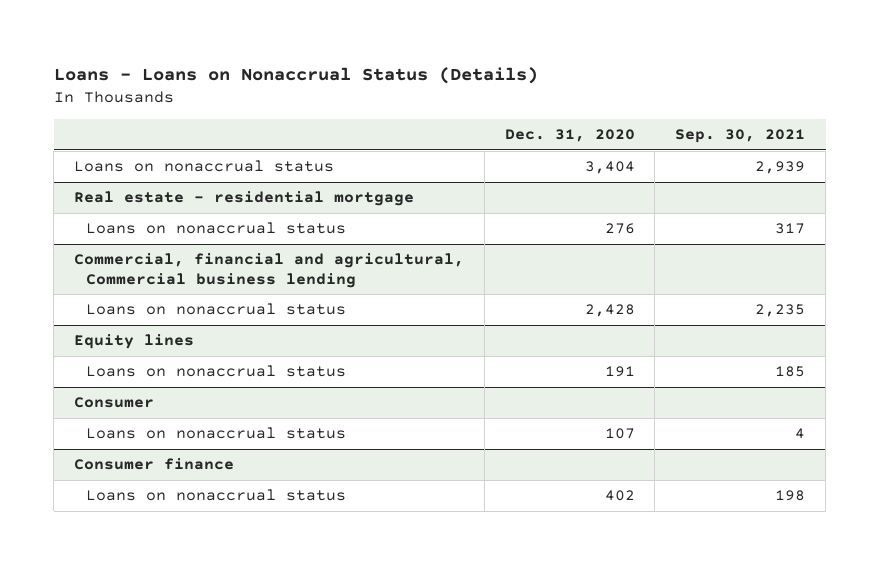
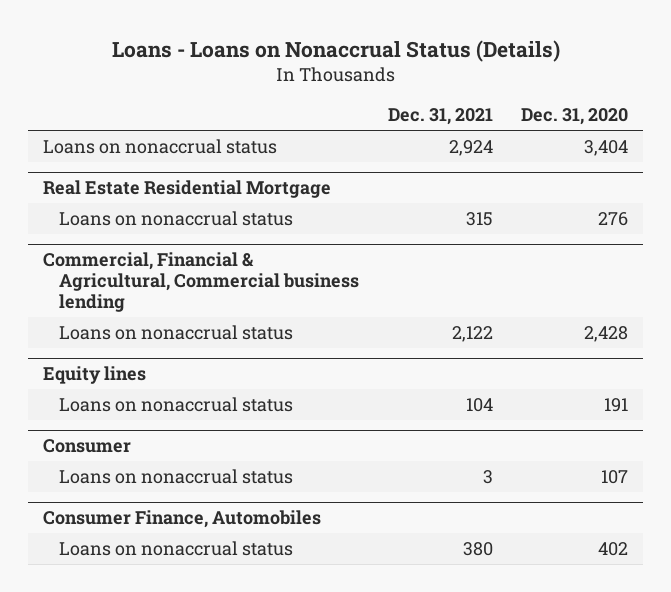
- | Dec. 31, 2020 | Sep. 30, 2021
+ | Dec. 31, 2021 | Dec. 31, 2020
- Real estate - residential mortgage
+ Real Estate Residential Mortgage
- Commercial, financial and agricultural, Commercial business lending
+ Commercial, Financial & Agricultural, Commercial business lending
- Consumer finance
+ Consumer Finance, Automobiles

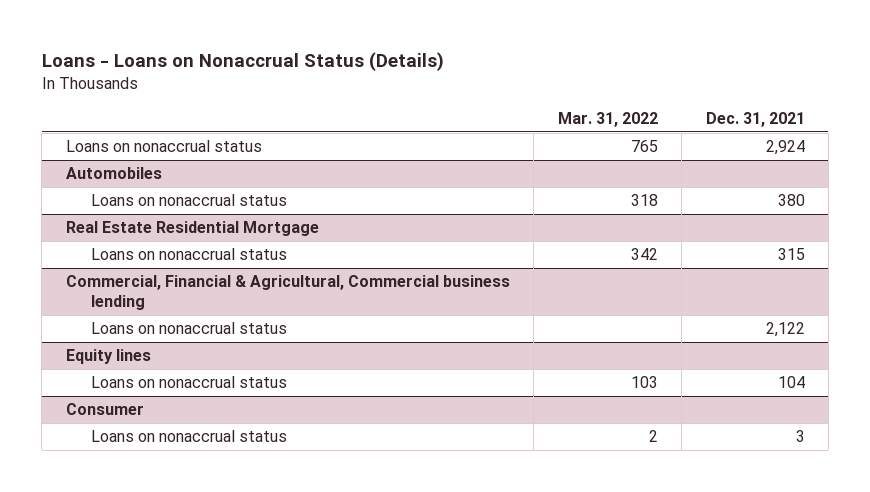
- | Dec. 31, 2021 | Dec. 31, 2020
+ | Mar. 31, 2022 | Dec. 31, 2021
+ Automobiles
+ Loans on nonaccrual status | 318 | 380
- Consumer Finance, Automobiles
- Loans on nonaccrual status | 380 | 402

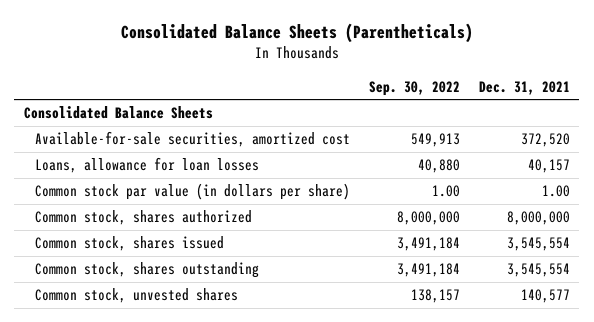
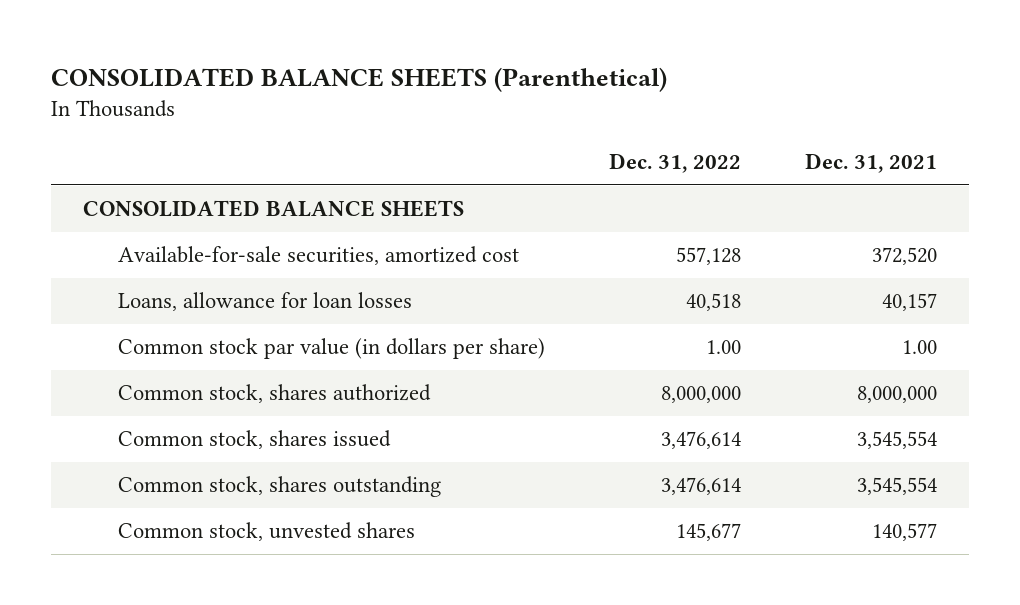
- Consolidated Balance Sheets (Parentheticals)
+ CONSOLIDATED BALANCE SHEETS (Parenthetical)
- | Sep. 30, 2022 | Dec. 31, 2021
+ | Dec. 31, 2022 | Dec. 31, 2021
- Consolidated Balance Sheets
+ CONSOLIDATED BALANCE SHEETS

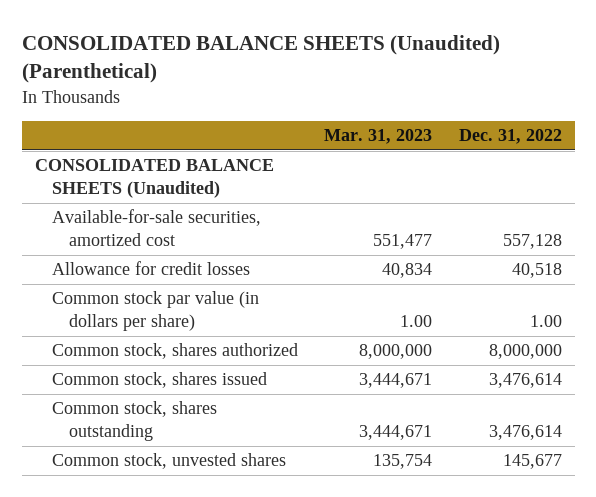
- CONSOLIDATED BALANCE SHEETS (Parenthetical)
+ CONSOLIDATED BALANCE SHEETS (Unaudited) (Parenthetical)
- | Dec. 31, 2022 | Dec. 31, 2021
+ | Mar. 31, 2023 | Dec. 31, 2022
- CONSOLIDATED BALANCE SHEETS
+ CONSOLIDATED BALANCE SHEETS (Unaudited)
- Loans, allowance for loan losses | 40,518 | 40,157
+ Allowance for credit losses | 40,834 | 40,518

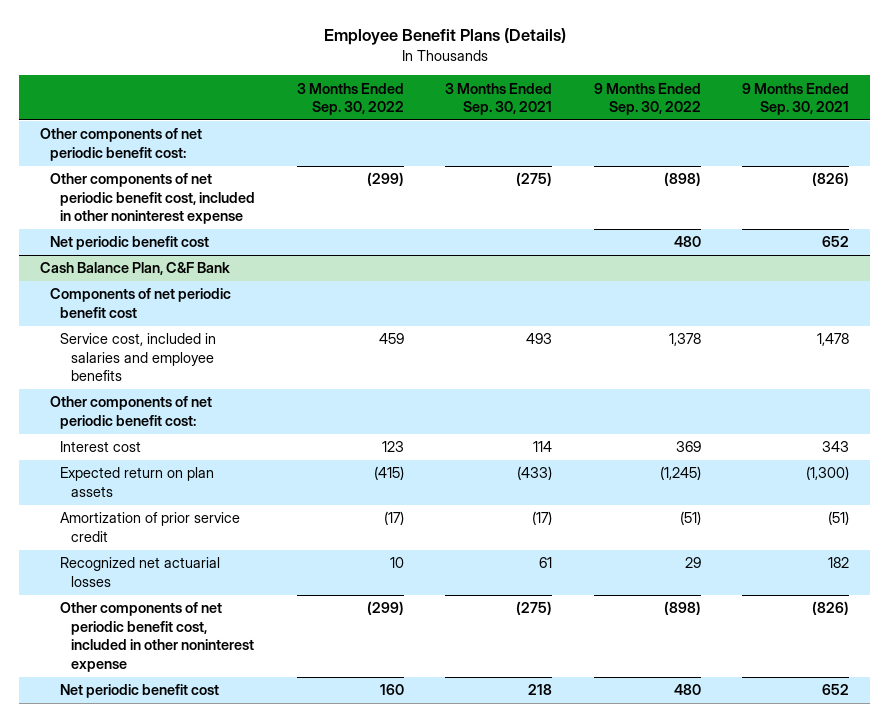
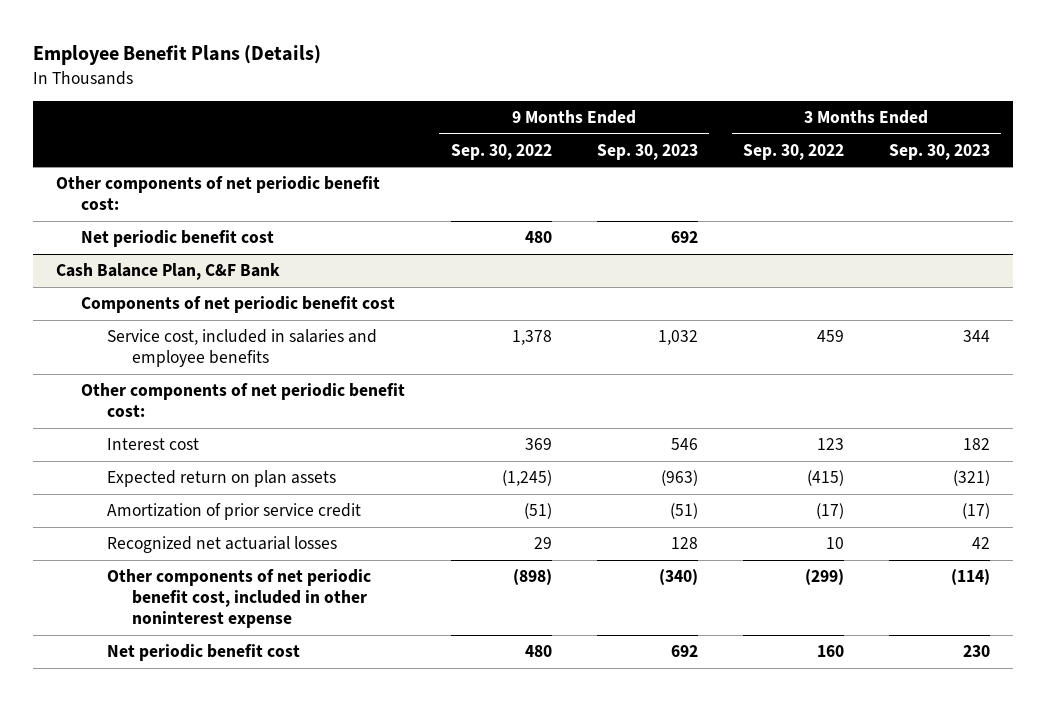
- | 3 Months Ended Sep. 30, 2022 | 3 Months Ended Sep. 30, 2021 | 9 Months Ended Sep. 30, 2022 | 9 Months Ended Sep. 30, 2021
+ | 9 Months Ended Sep. 30, 2022 | 9 Months Ended Sep. 30, 2023 | 3 Months Ended Sep. 30, 2022 | 3 Months Ended Sep. 30, 2023
- Other components of net periodic benefit cost, included in other noninterest expense | (299) | (275) | (898) | (826)

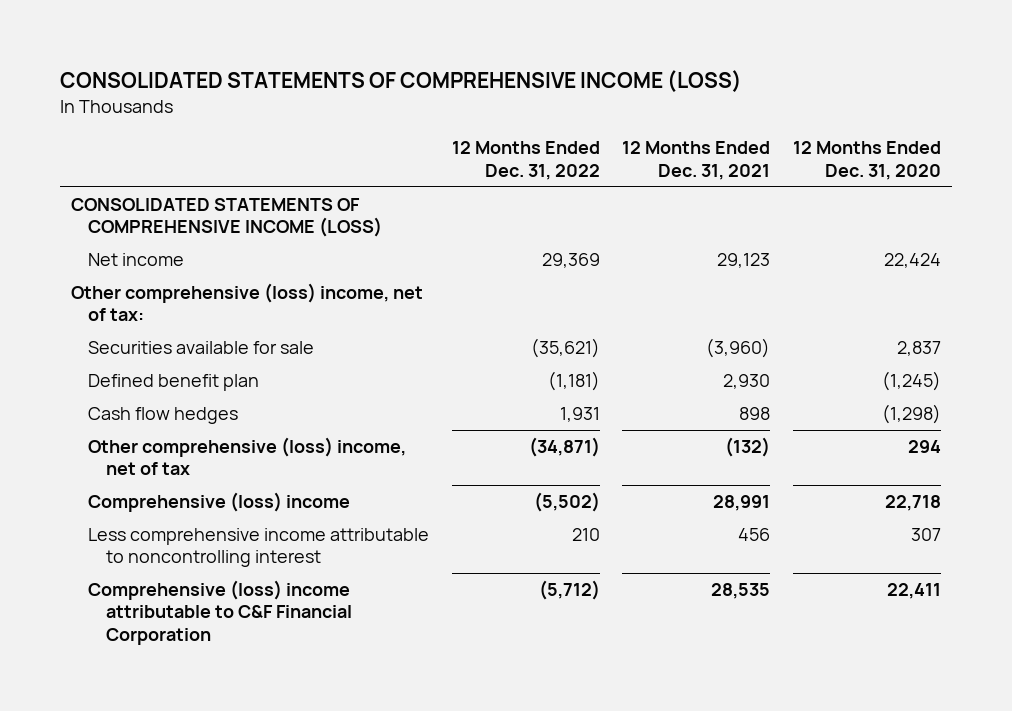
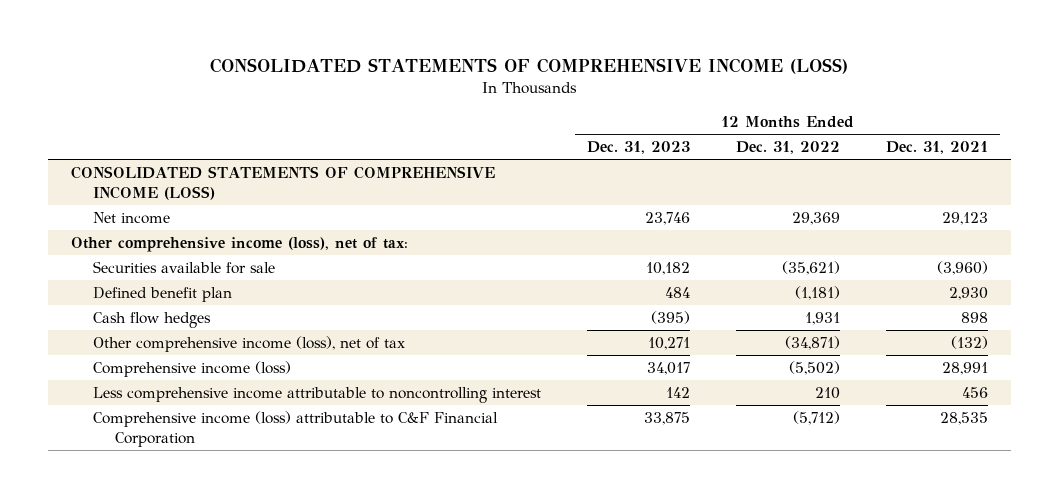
- | 12 Months Ended Dec. 31, 2022 | 12 Months Ended Dec. 31, 2021 | 12 Months Ended Dec. 31, 2020
+ | 12 Months Ended Dec. 31, 2023 | 12 Months Ended Dec. 31, 2022 | 12 Months Ended Dec. 31, 2021
- Other comprehensive (loss) income, net of tax:
+ Other comprehensive income (loss), net of tax:
- Other comprehensive (loss) income, net of tax | (34,871) | (132) | 294
- Comprehensive (loss) income | (5,502) | 28,991 | 22,718
+ Other comprehensive income (loss), net of tax | 10,271 | (34,871) | (132)
+ Comprehensive income (loss) | 34,017 | (5,502) | 28,991
- Comprehensive (loss) income attributable to C&F Financial Corporation | (5,712) | 28,535 | 22,411
+ Comprehensive income (loss) attributable to C&F Financial Corporation | 33,875 | (5,712) | 28,535

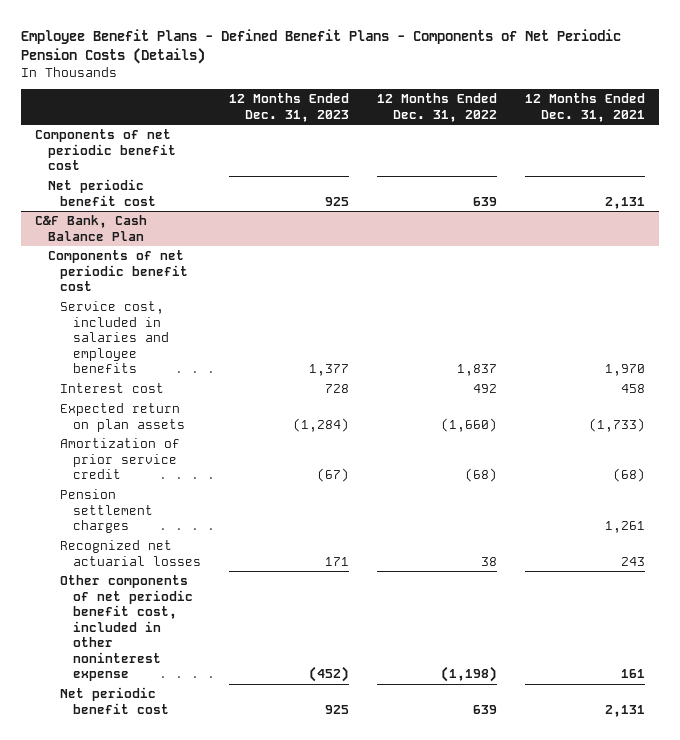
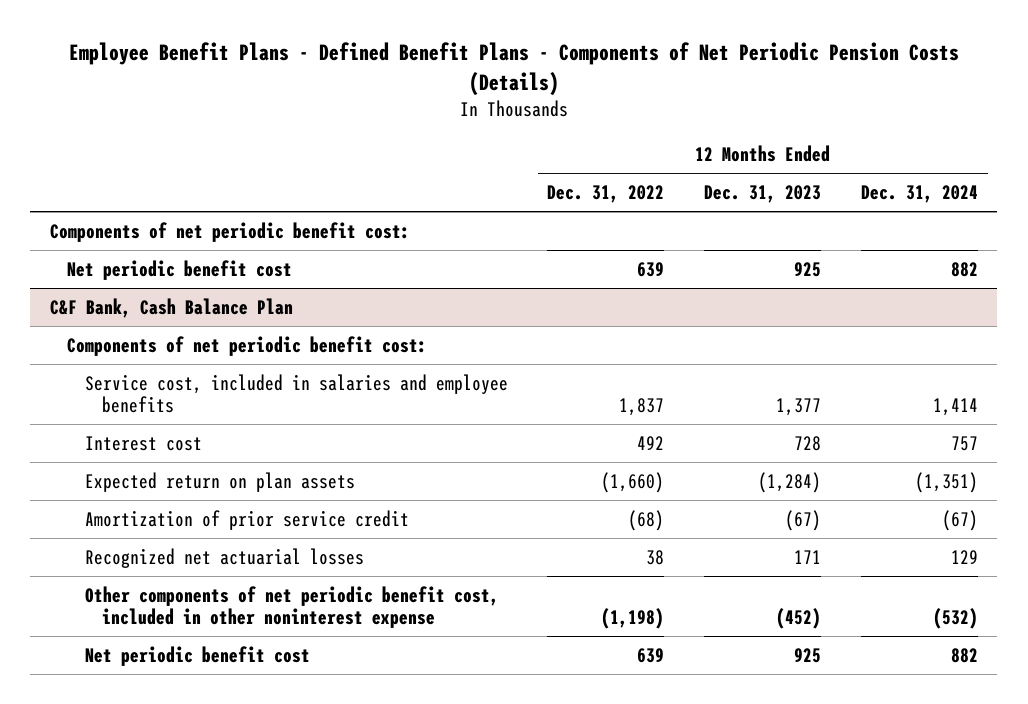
- | 12 Months Ended Dec. 31, 2023 | 12 Months Ended Dec. 31, 2022 | 12 Months Ended Dec. 31, 2021
+ | 12 Months Ended Dec. 31, 2022 | 12 Months Ended Dec. 31, 2023 | 12 Months Ended Dec. 31, 2024
- Components of net periodic benefit cost
+ Components of net periodic benefit cost:
@ C&F Bank, Cash Balance Plan
- Components of net periodic benefit cost
+ Components of net periodic benefit cost:
- Pension settlement charges | | | 1,261

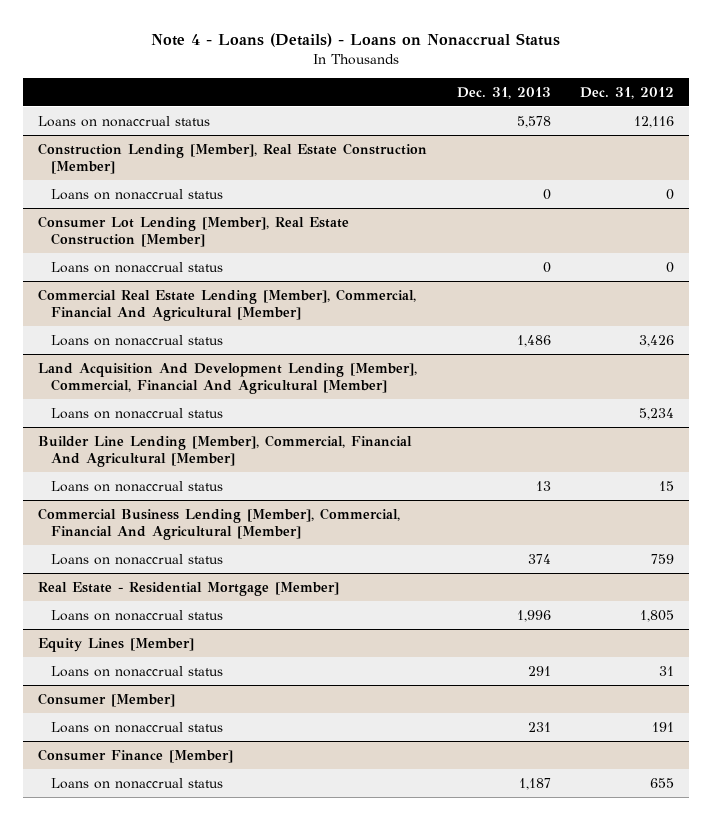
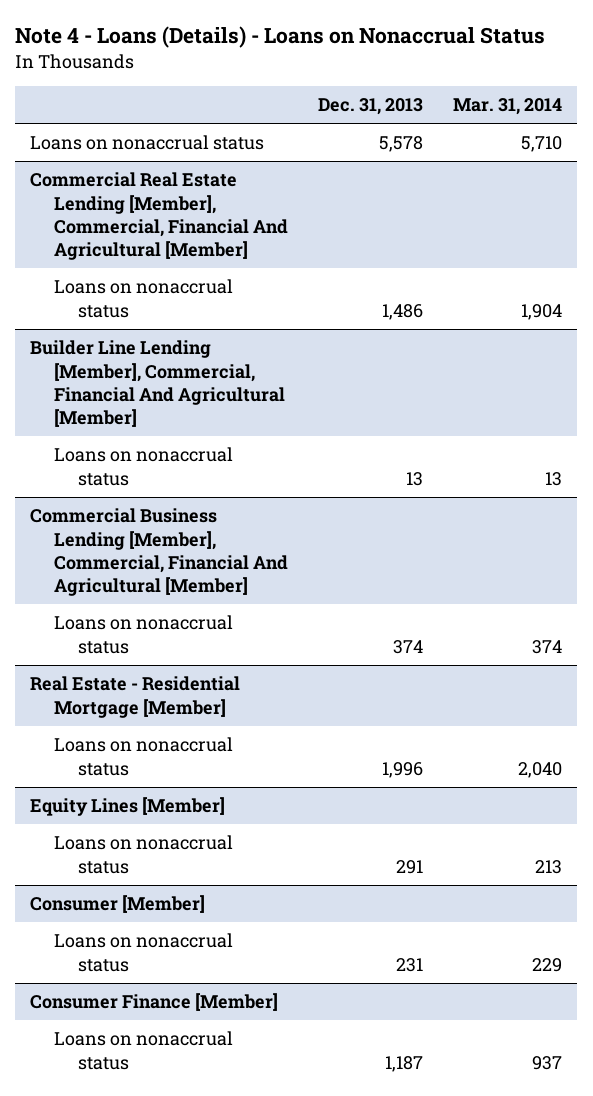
- | Dec. 31, 2013 | Dec. 31, 2012
+ | Dec. 31, 2013 | Mar. 31, 2014
- Construction Lending [Member], Real Estate Construction [Member]
- Loans on nonaccrual status | 0 | 0
- Consumer Lot Lending [Member], Real Estate Construction [Member]
- Loans on nonaccrual status | 0 | 0
- Land Acquisition And Development Lending [Member], Commercial, Financial And Agricultural [Member]
- Loans on nonaccrual status | | 5,234

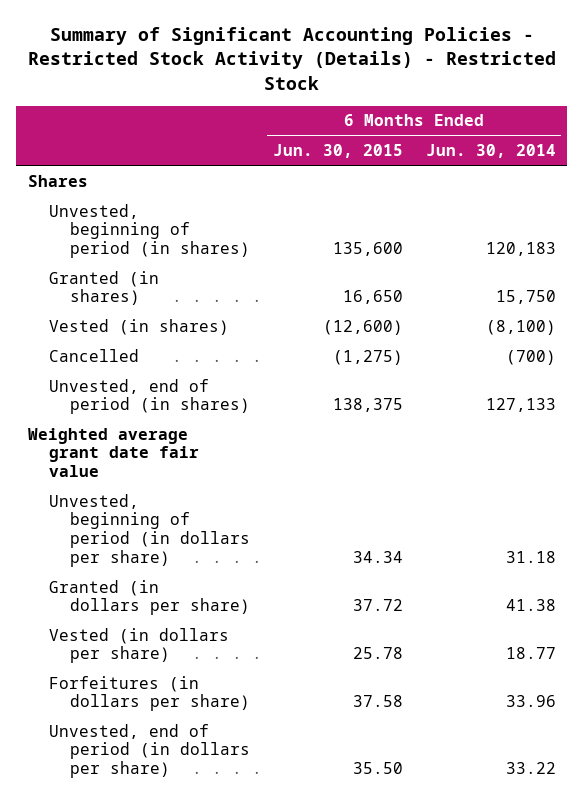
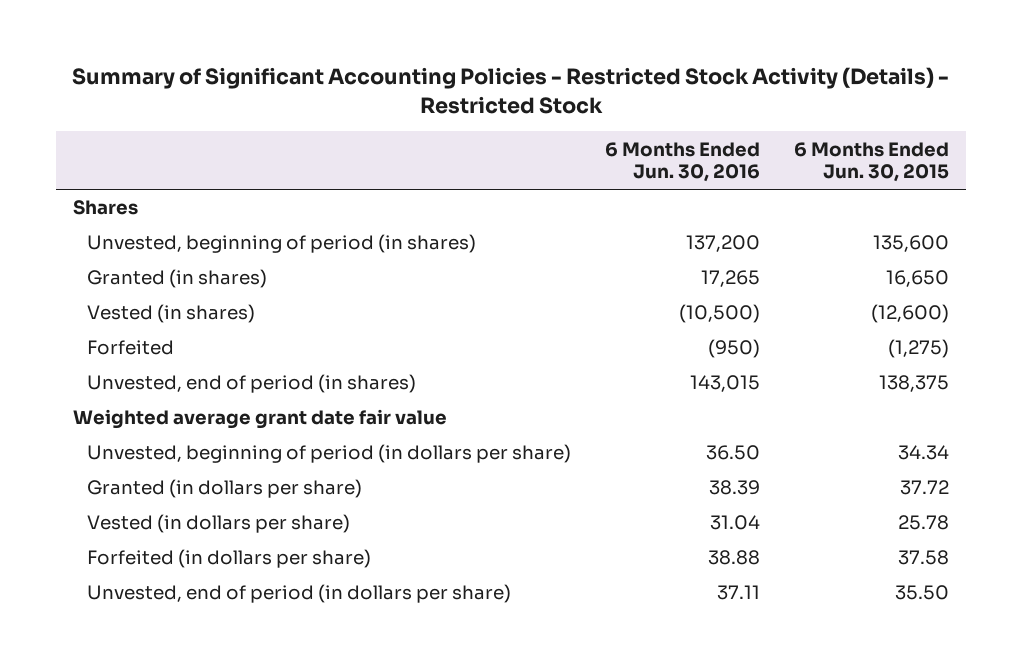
- | 6 Months Ended Jun. 30, 2015 | 6 Months Ended Jun. 30, 2014
+ | 6 Months Ended Jun. 30, 2016 | 6 Months Ended Jun. 30, 2015
- Cancelled | (1,275) | (700)
+ Forfeited | (950) | (1,275)
- Forfeitures (in dollars per share) | 37.58 | 33.96
+ Forfeited (in dollars per share) | 38.88 | 37.58

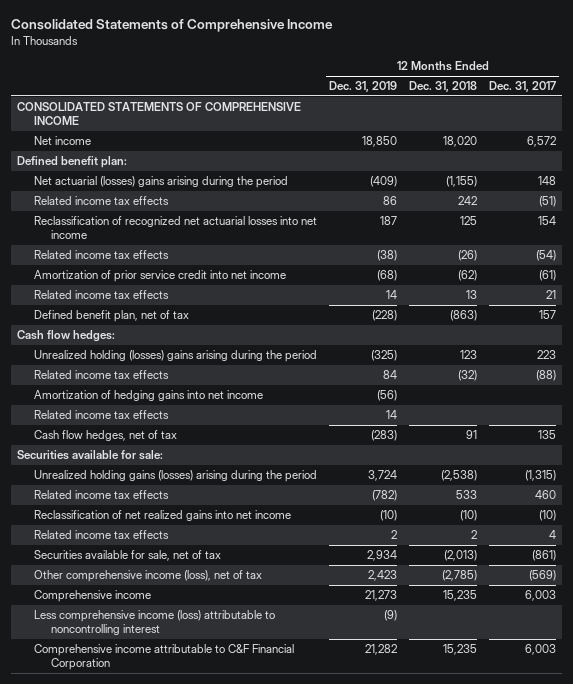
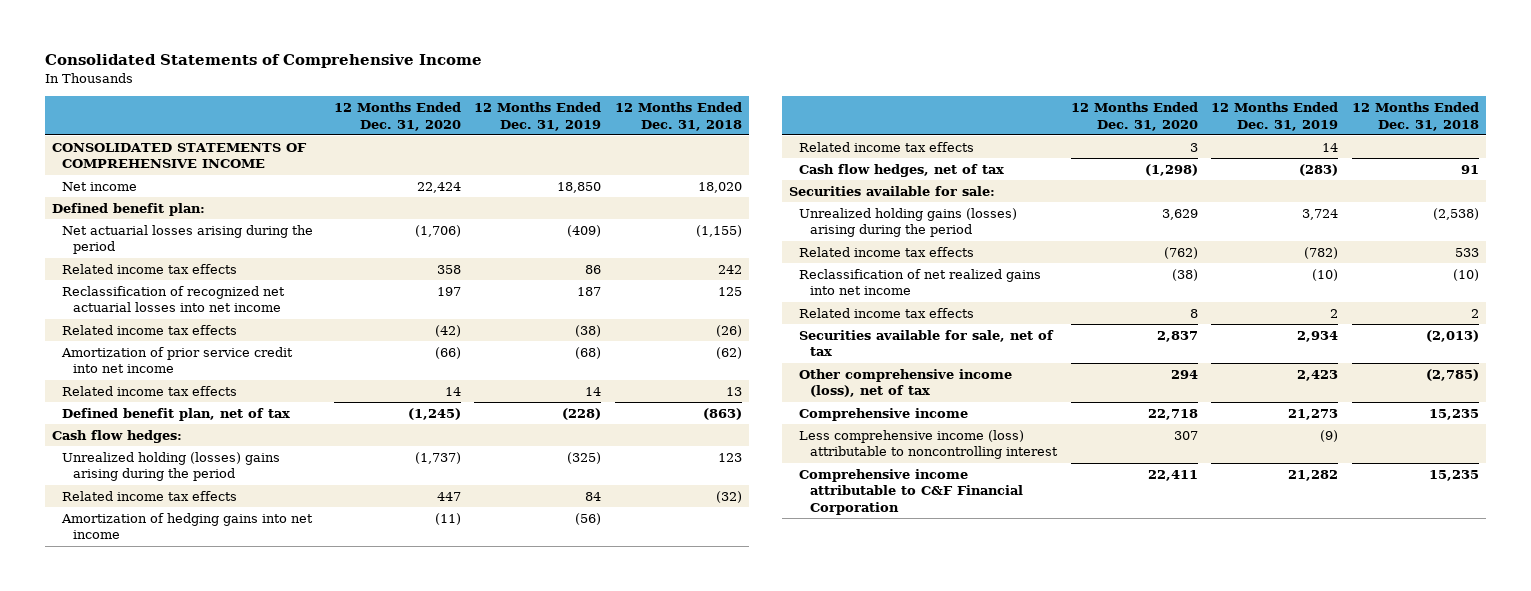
- | 12 Months Ended Dec. 31, 2019 | 12 Months Ended Dec. 31, 2018 | 12 Months Ended Dec. 31, 2017
+ | 12 Months Ended Dec. 31, 2020 | 12 Months Ended Dec. 31, 2019 | 12 Months Ended Dec. 31, 2018
- Net actuarial (losses) gains arising during the period | (409) | (1,155) | 148
+ Net actuarial losses arising during the period | (1,706) | (409) | (1,155)

